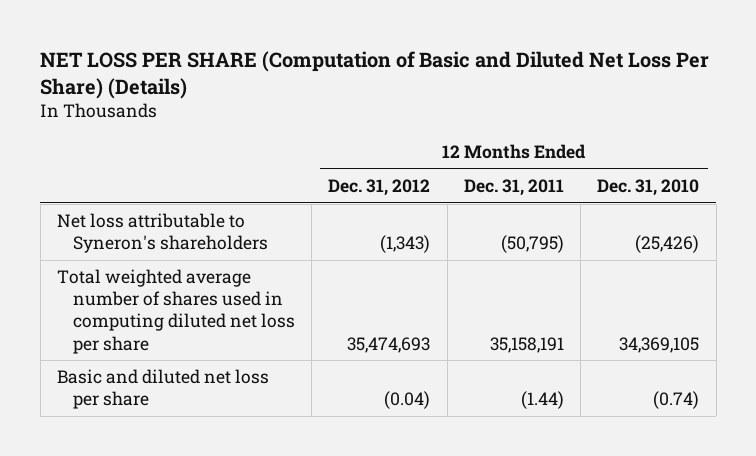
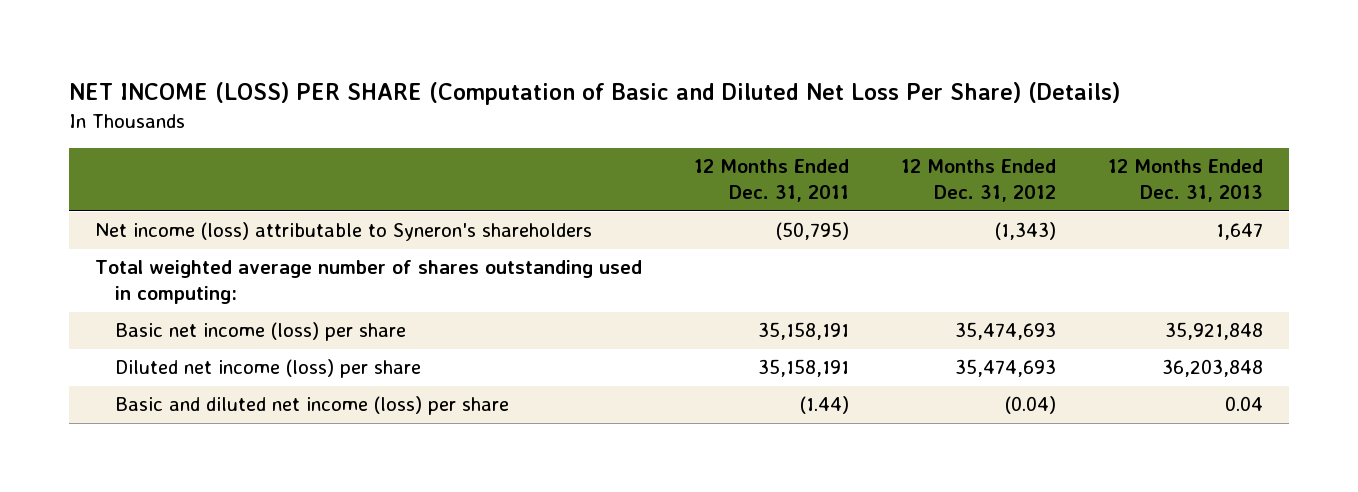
- NET LOSS PER SHARE (Computation of Basic and Diluted Net Loss Per Share) (Details)
+ NET INCOME (LOSS) PER SHARE (Computation of Basic and Diluted Net Loss Per Share) (Details)
- | 12 Months Ended Dec. 31, 2012 | 12 Months Ended Dec. 31, 2011 | 12 Months Ended Dec. 31, 2010
+ | 12 Months Ended Dec. 31, 2011 | 12 Months Ended Dec. 31, 2012 | 12 Months Ended Dec. 31, 2013
- Net loss attributable to Syneron's shareholders | (1,343) | (50,795) | (25,426)
- Total weighted average number of shares used in computing diluted net loss per share | 35,474,693 | 35,158,191 | 34,369,105
- Basic and diluted net loss per share | (0.04) | (1.44) | (0.74)
+ Net income (loss) attributable to Syneron's shareholders | (50,795) | (1,343) | 1,647
+ Total weighted average number of shares outstanding used in computing:
+ Basic net income (loss) per share | 35,158,191 | 35,474,693 | 35,921,848
+ Diluted net income (loss) per share | 35,158,191 | 35,474,693 | 36,203,848
+ Basic and diluted net income (loss) per share | (1.44) | (0.04) | 0.04

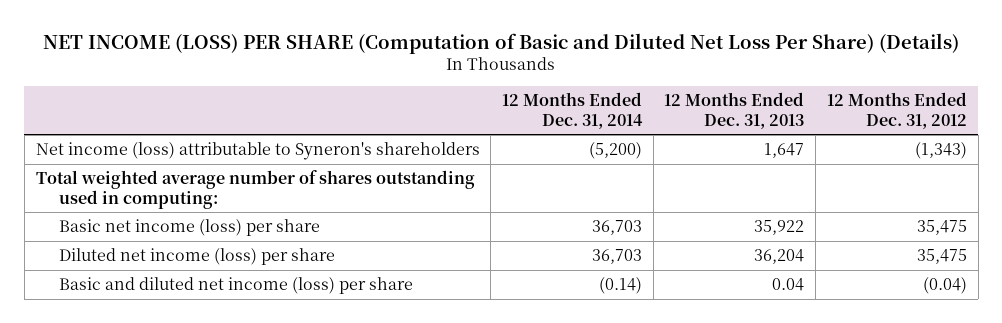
- | 12 Months Ended Dec. 31, 2011 | 12 Months Ended Dec. 31, 2012 | 12 Months Ended Dec. 31, 2013
+ | 12 Months Ended Dec. 31, 2014 | 12 Months Ended Dec. 31, 2013 | 12 Months Ended Dec. 31, 2012
- Basic net income (loss) per share | 35,158,191 | 35,474,693 | 35,921,848
- Diluted net income (loss) per share | 35,158,191 | 35,474,693 | 36,203,848
+ Basic net income (loss) per share | 36,703 | 35,922 | 35,475
+ Diluted net income (loss) per share | 36,703 | 36,204 | 35,475

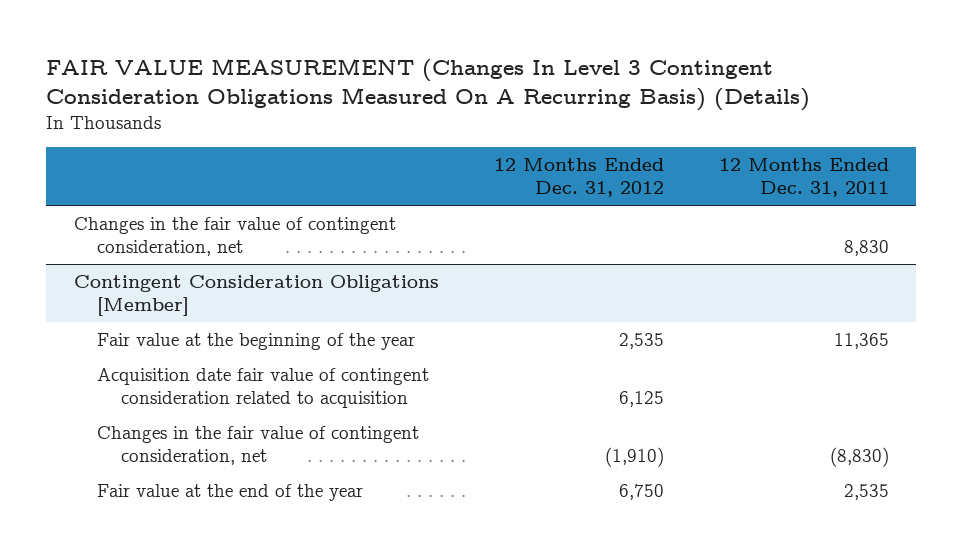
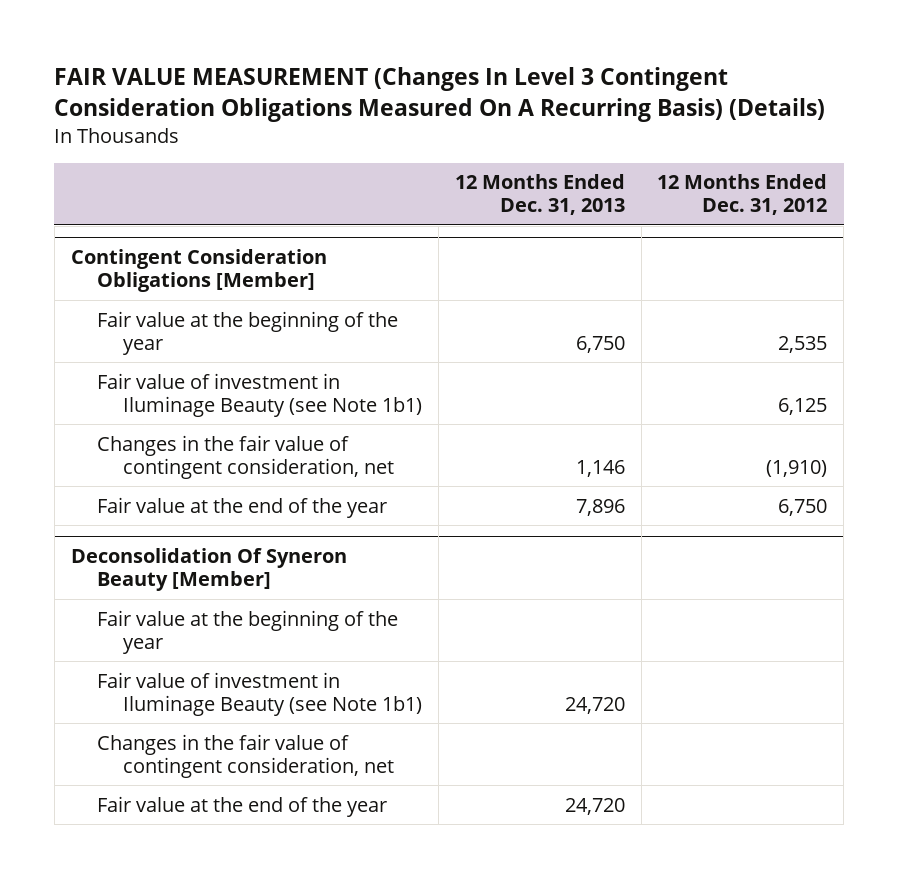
- | 12 Months Ended Dec. 31, 2012 | 12 Months Ended Dec. 31, 2011
+ | 12 Months Ended Dec. 31, 2013 | 12 Months Ended Dec. 31, 2012
- Changes in the fair value of contingent consideration, net | | 8,830
@ Contingent Consideration Obligations [Member]
- Acquisition date fair value of contingent consideration related to acquisition | 6,125 |
+ Fair value of investment in Iluminage Beauty (see Note 1b1) | | 6,125
+ Deconsolidation Of Syneron Beauty [Member]
+ Fair value at the beginning of the year
+ Fair value of investment in Iluminage Beauty (see Note 1b1) | 24,720 |
+ Changes in the fair value of contingent consideration, net
+ Fair value at the end of the year | 24,720 |

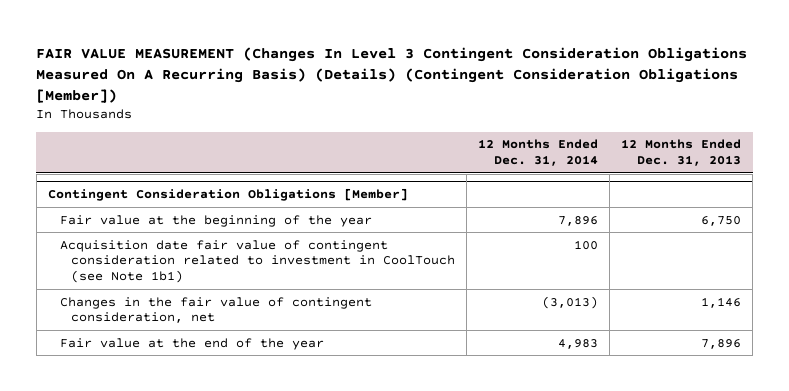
- FAIR VALUE MEASUREMENT (Changes In Level 3 Contingent Consideration Obligations Measured On A Recurring Basis) (Details)
+ FAIR VALUE MEASUREMENT (Changes In Level 3 Contingent Consideration Obligations Measured On A Recurring Basis) (Details) (Contingent Consideration Obligations [Member])
- | 12 Months Ended Dec. 31, 2013 | 12 Months Ended Dec. 31, 2012
+ | 12 Months Ended Dec. 31, 2014 | 12 Months Ended Dec. 31, 2013
@ Contingent Consideration Obligations [Member]
- Fair value of investment in Iluminage Beauty (see Note 1b1) | | 6,125
+ Acquisition date fair value of contingent consideration related to investment in CoolTouch (see Note 1b1) | 100 |
- Deconsolidation Of Syneron Beauty [Member]
- Fair value at the beginning of the year
- Fair value of investment in Iluminage Beauty (see Note 1b1) | 24,720 |
- Changes in the fair value of contingent consideration, net
- Fair value at the end of the year | 24,720 |

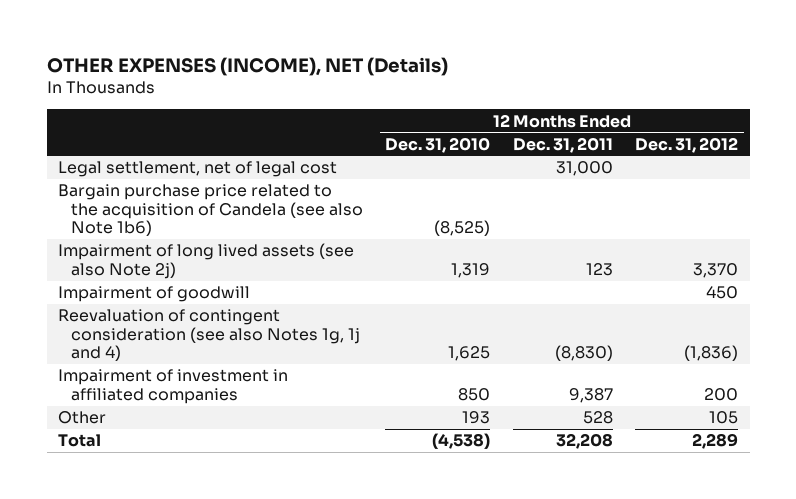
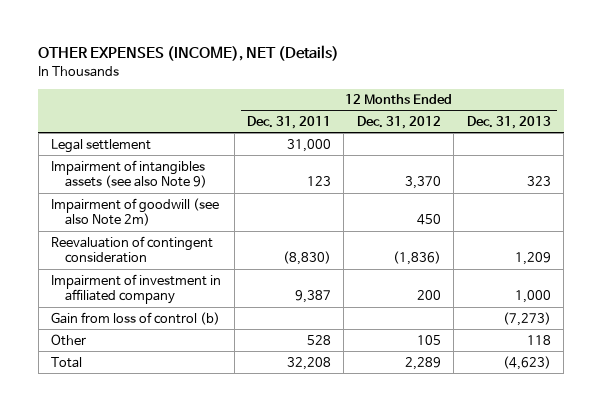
- | 12 Months Ended Dec. 31, 2010 | 12 Months Ended Dec. 31, 2011 | 12 Months Ended Dec. 31, 2012
+ | 12 Months Ended Dec. 31, 2011 | 12 Months Ended Dec. 31, 2012 | 12 Months Ended Dec. 31, 2013
- Legal settlement, net of legal cost | | 31,000 |
- Bargain purchase price related to the acquisition of Candela (see also Note 1b6) | (8,525) | |
- Impairment of long lived assets (see also Note 2j) | 1,319 | 123 | 3,370
- Impairment of goodwill | | | 450
- Reevaluation of contingent consideration (see also Notes 1g, 1j and 4) | 1,625 | (8,830) | (1,836)
- Impairment of investment in affiliated companies | 850 | 9,387 | 200
+ Legal settlement | 31,000 | |
+ Impairment of intangibles assets (see also Note 9) | 123 | 3,370 | 323
+ Impairment of goodwill (see also Note 2m) | | 450 |
+ Reevaluation of contingent consideration | (8,830) | (1,836) | 1,209
+ Impairment of investment in affiliated company | 9,387 | 200 | 1,000
+ Gain from loss of control (b) | | | (7,273)

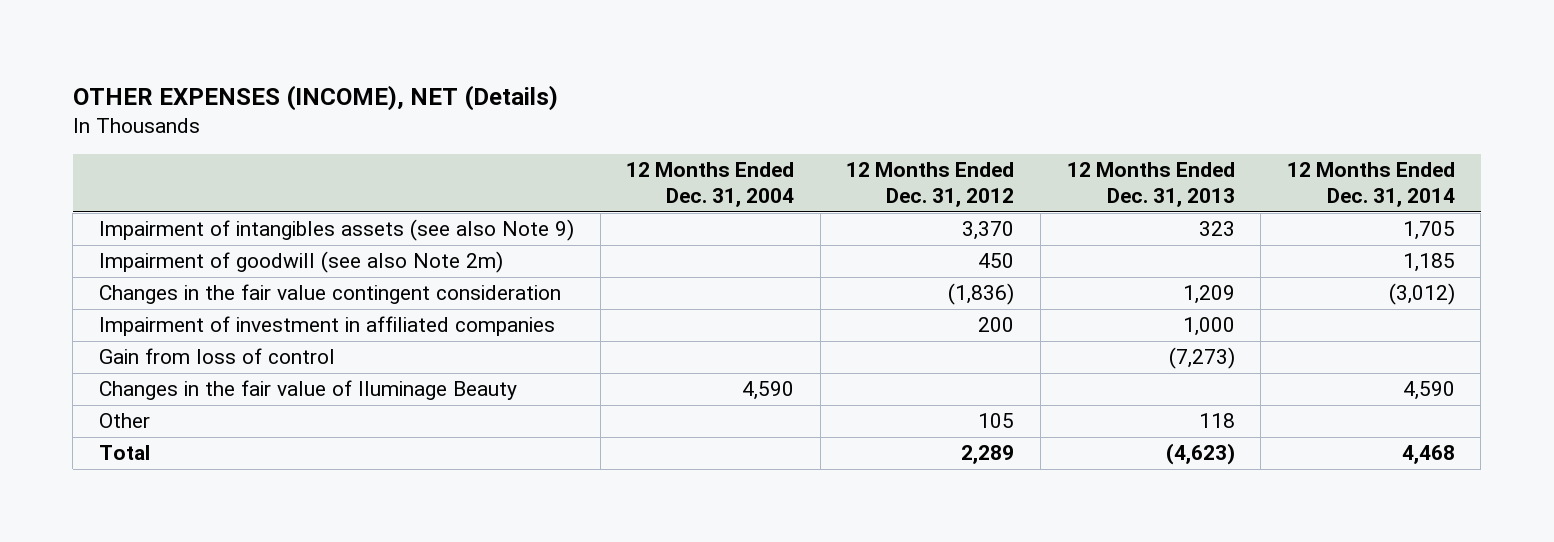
- | 12 Months Ended Dec. 31, 2011 | 12 Months Ended Dec. 31, 2012 | 12 Months Ended Dec. 31, 2013
+ | 12 Months Ended Dec. 31, 2004 | 12 Months Ended Dec. 31, 2012 | 12 Months Ended Dec. 31, 2013 | 12 Months Ended Dec. 31, 2014
- Legal settlement | 31,000 | |
- Reevaluation of contingent consideration | (8,830) | (1,836) | 1,209
- Impairment of investment in affiliated company | 9,387 | 200 | 1,000
- Gain from loss of control (b) | | | (7,273)
+ Changes in the fair value contingent consideration | | (1,836) | 1,209 | (3,012)
+ Impairment of investment in affiliated companies | | 200 | 1,000 |
+ Gain from loss of control | | | (7,273) |
+ Changes in the fair value of Iluminage Beauty | 4,590 | | | 4,590

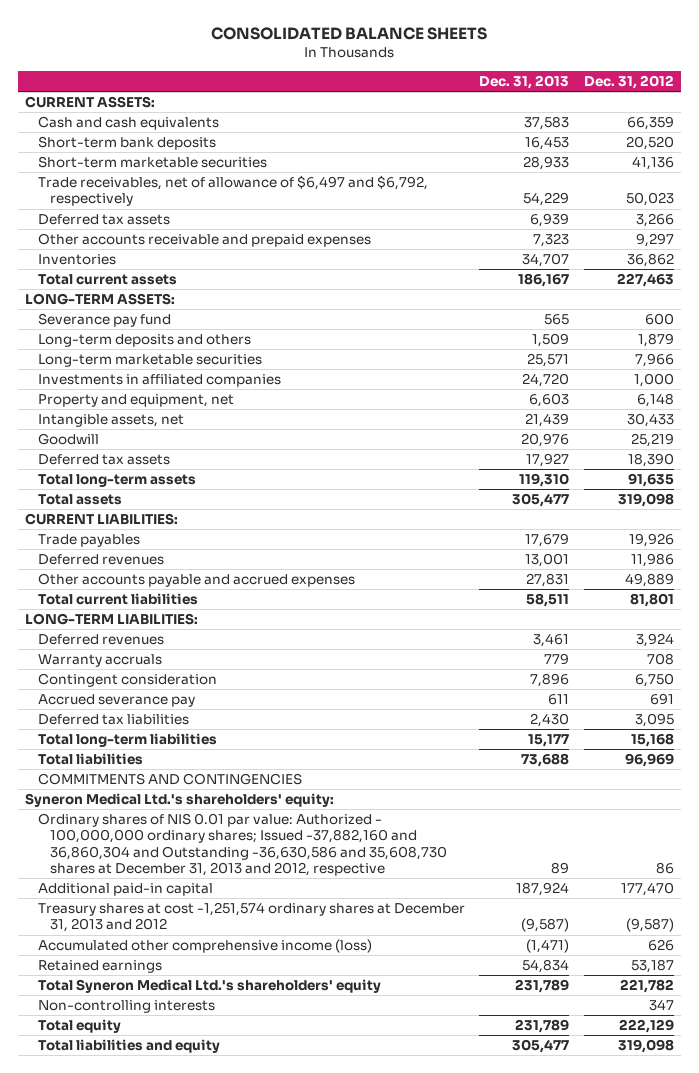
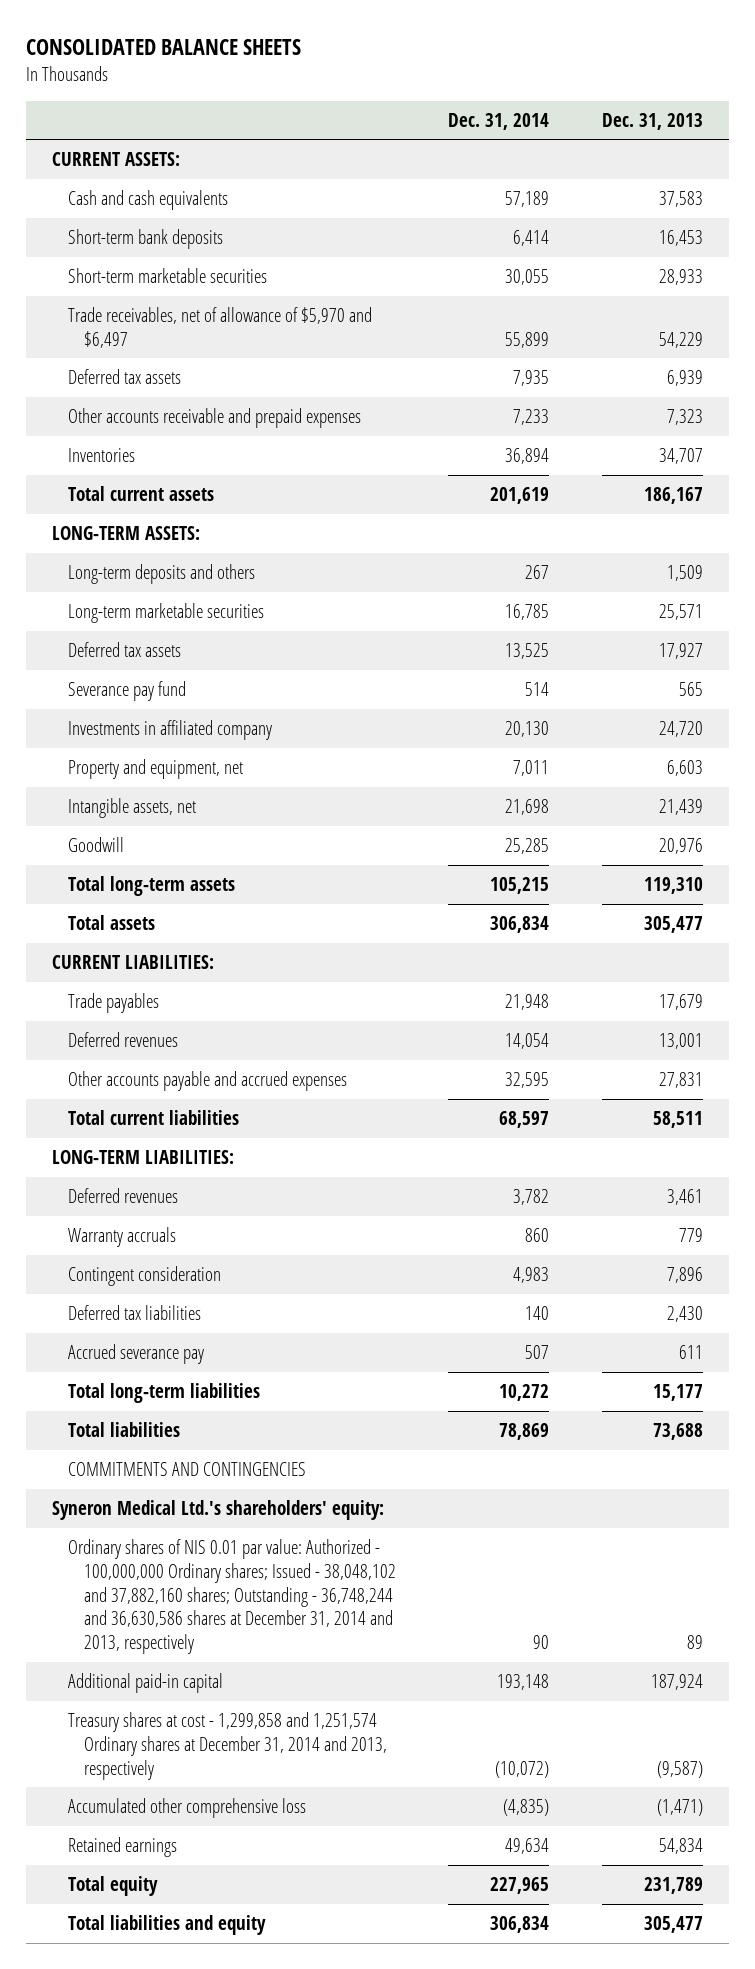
- | Dec. 31, 2013 | Dec. 31, 2012
+ | Dec. 31, 2014 | Dec. 31, 2013
- Trade receivables, net of allowance of $6,497 and $6,792, respectively | 54,229 | 50,023
+ Trade receivables, net of allowance of $5,970 and $6,497 | 55,899 | 54,229
- Investments in affiliated companies | 24,720 | 1,000
moved up: Deferred tax assets | 13,525 | 17,927
moved down: Severance pay fund | 514 | 565
+ Investments in affiliated company | 20,130 | 24,720
moved down: Accrued severance pay | 507 | 611
- Ordinary shares of NIS 0.01 par value: Authorized - 100,000,000 ordinary shares; Issued -37,882,160 and 36,860,304 and Outstanding -36,630,586 and 35,608,730 shares at December 31, 2013 and 2012, respective | 89 | 86
+ Ordinary shares of NIS 0.01 par value: Authorized - 100,000,000 Ordinary shares; Issued - 38,048,102 and 37,882,160 shares; Outstanding - 36,748,244 and 36,630,586 shares at December 31, 2014 and 2013, respectively | 90 | 89
- Treasury shares at cost -1,251,574 ordinary shares at December 31, 2013 and 2012 | (9,587) | (9,587)
- Accumulated other comprehensive income (loss) | (1,471) | 626
+ Treasury shares at cost - 1,299,858 and 1,251,574 Ordinary shares at December 31, 2014 and 2013, respectively | (10,072) | (9,587)
+ Accumulated other comprehensive loss | (4,835) | (1,471)
- Total Syneron Medical Ltd.'s shareholders' equity | 231,789 | 221,782
- Non-controlling interests | | 347

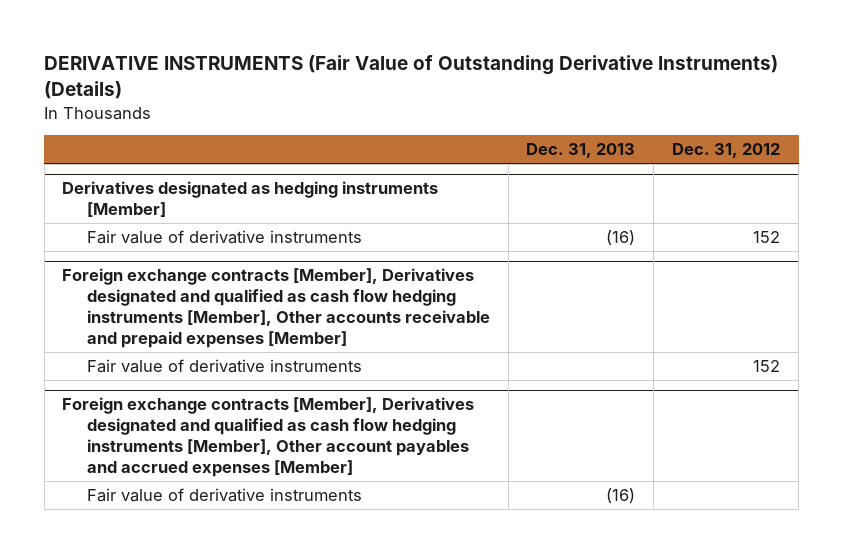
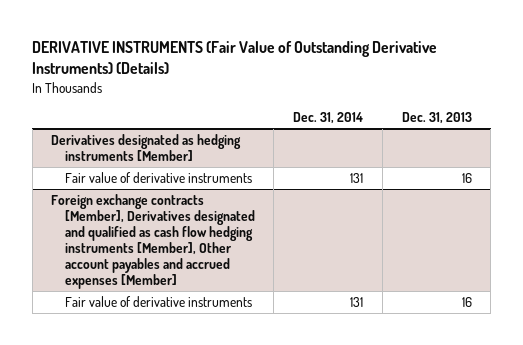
- | Dec. 31, 2013 | Dec. 31, 2012
+ | Dec. 31, 2014 | Dec. 31, 2013
@ Derivatives designated as hedging instruments [Member]
- Fair value of derivative instruments | (16) | 152
- Foreign exchange contracts [Member], Derivatives designated and qualified as cash flow hedging instruments [Member], Other accounts receivable and prepaid expenses [Member]
- Fair value of derivative instruments | | 152
@ Derivatives designated as hedging instruments [Member]
+ Fair value of derivative instruments | 131 | 16
@ Foreign exchange contracts [Member], Derivatives designated and qualified as cash flow hedging instruments [Member], Other account payables and accrued expenses [Member]
- Fair value of derivative instruments | (16) |
+ Fair value of derivative instruments | 131 | 16

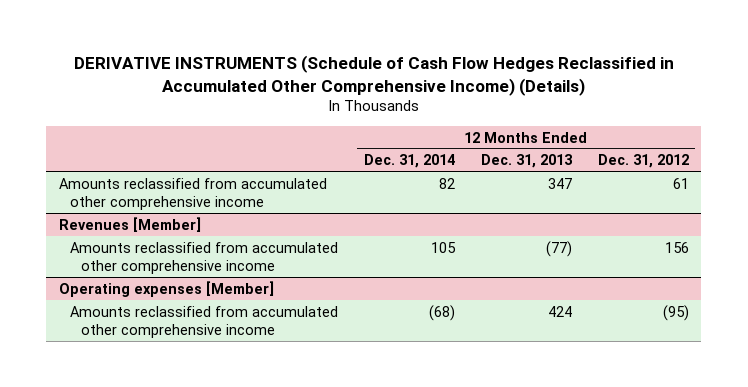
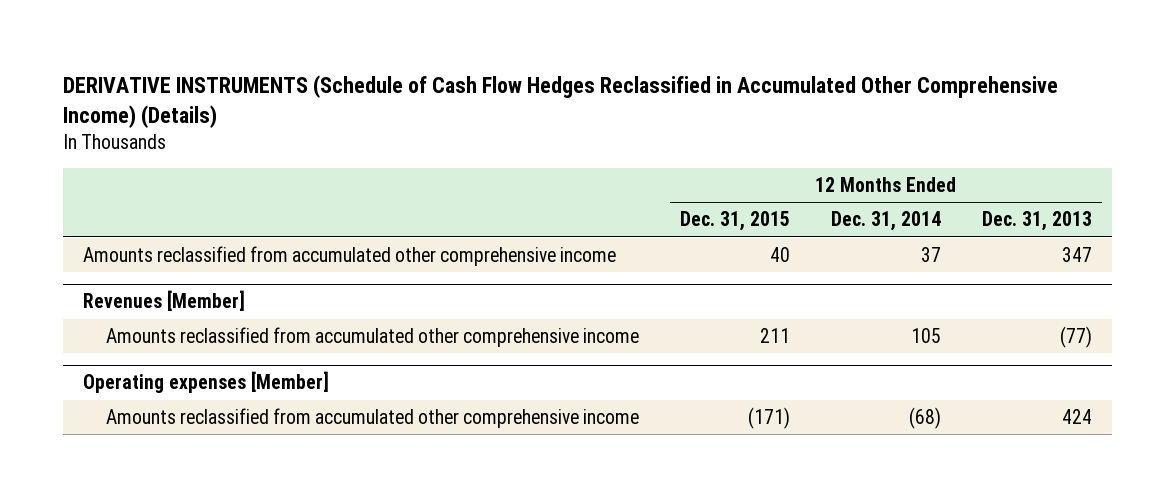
- | 12 Months Ended Dec. 31, 2014 | 12 Months Ended Dec. 31, 2013 | 12 Months Ended Dec. 31, 2012
+ | 12 Months Ended Dec. 31, 2015 | 12 Months Ended Dec. 31, 2014 | 12 Months Ended Dec. 31, 2013
- Amounts reclassified from accumulated other comprehensive income | 82 | 347 | 61
+ Amounts reclassified from accumulated other comprehensive income | 40 | 37 | 347

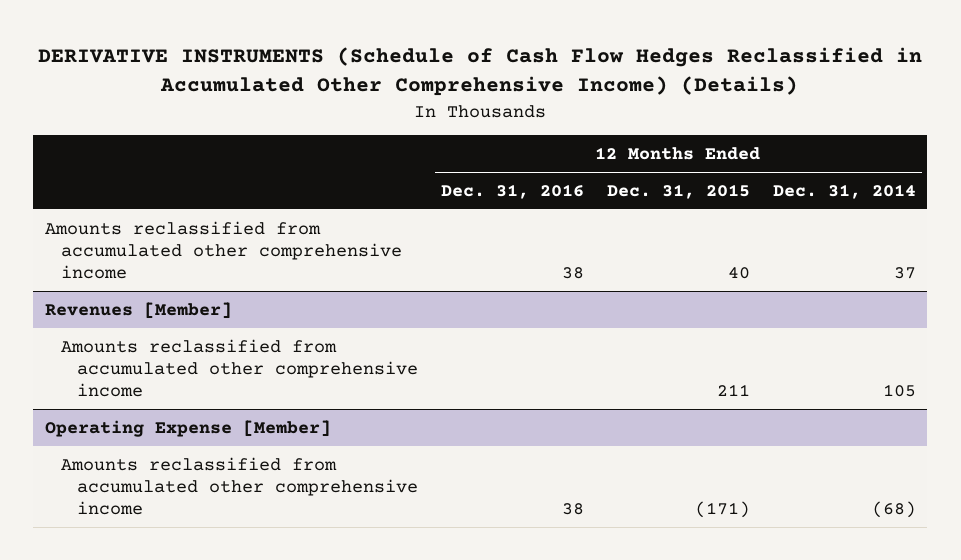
- | 12 Months Ended Dec. 31, 2015 | 12 Months Ended Dec. 31, 2014 | 12 Months Ended Dec. 31, 2013
+ | 12 Months Ended Dec. 31, 2016 | 12 Months Ended Dec. 31, 2015 | 12 Months Ended Dec. 31, 2014
- Operating expenses [Member]
+ Operating Expense [Member]

